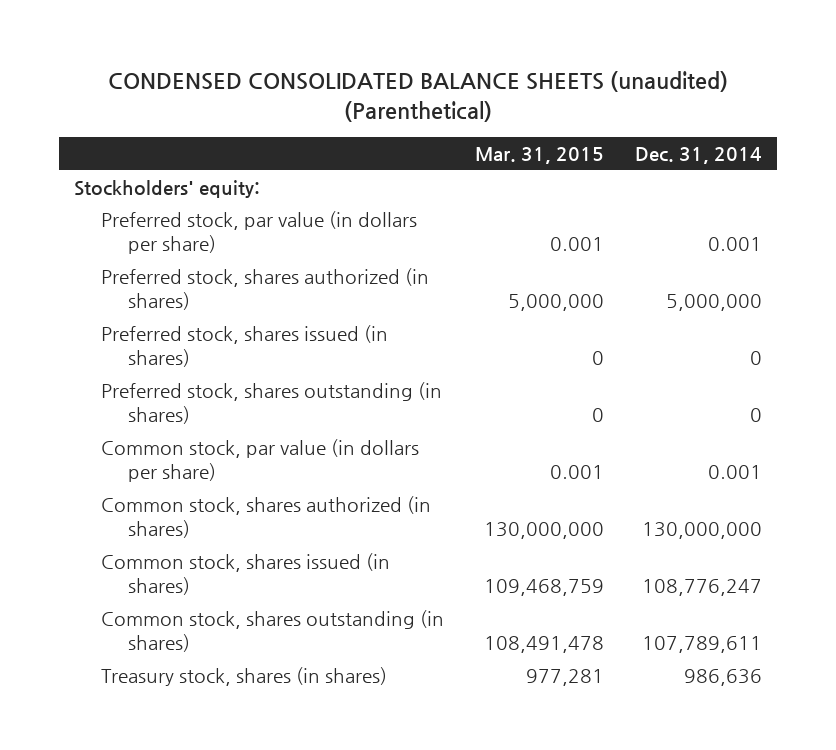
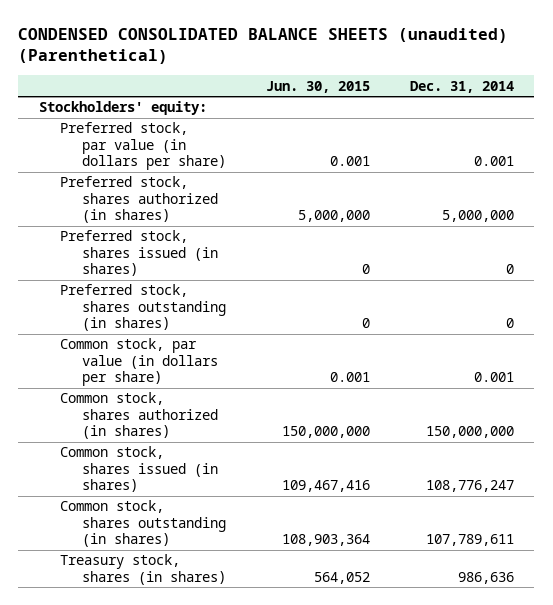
- | Mar. 31, 2015 | Dec. 31, 2014
+ | Jun. 30, 2015 | Dec. 31, 2014
- Common stock, shares authorized (in shares) | 130,000,000 | 130,000,000
+ Common stock, shares authorized (in shares) | 150,000,000 | 150,000,000

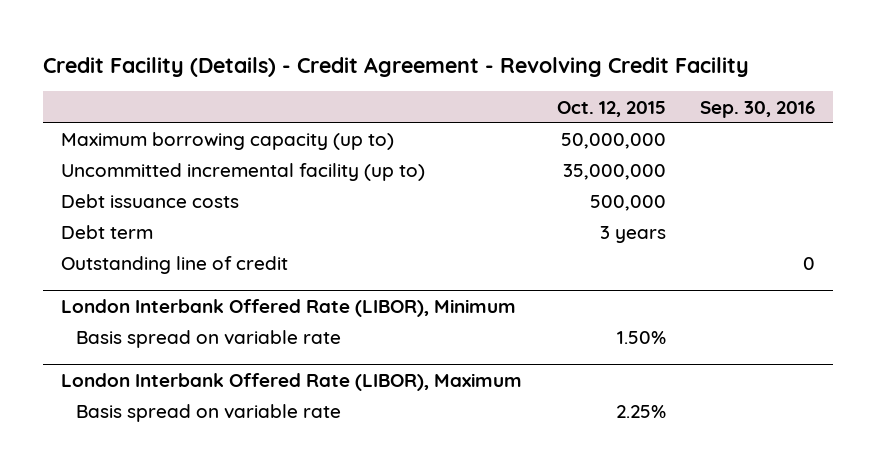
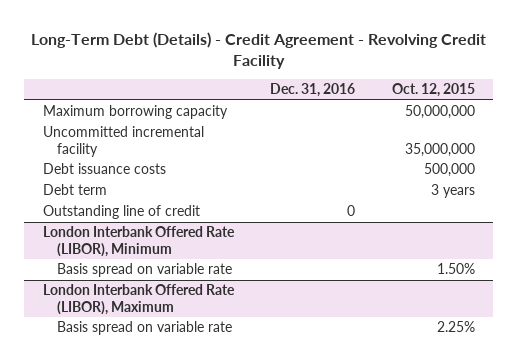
- Credit Facility (Details) - Credit Agreement - Revolving Credit Facility
+ Long-Term Debt (Details) - Credit Agreement - Revolving Credit Facility
- | Oct. 12, 2015 | Sep. 30, 2016
+ | Dec. 31, 2016 | Oct. 12, 2015
- Maximum borrowing capacity (up to) | 50,000,000 |
- Uncommitted incremental facility (up to) | 35,000,000 |
+ Maximum borrowing capacity | | 50,000,000
+ Uncommitted incremental facility | | 35,000,000

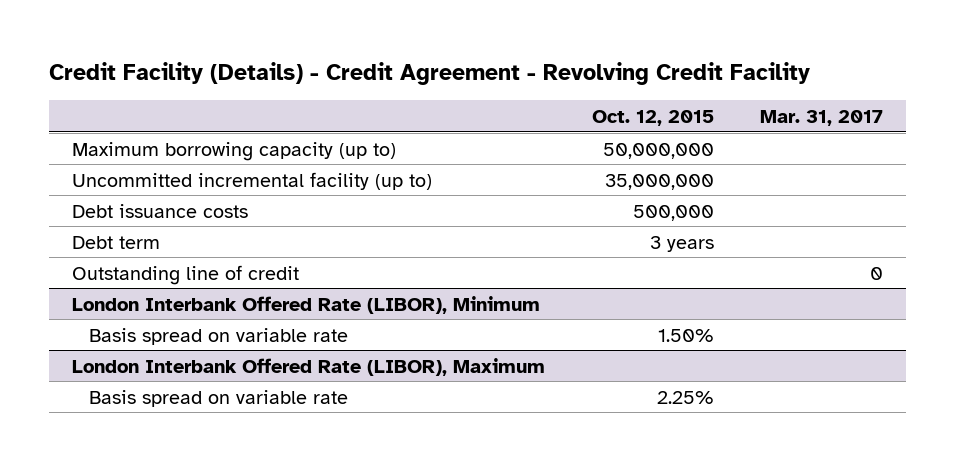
- Long-Term Debt (Details) - Credit Agreement - Revolving Credit Facility
+ Credit Facility (Details) - Credit Agreement - Revolving Credit Facility
- | Dec. 31, 2016 | Oct. 12, 2015
+ | Oct. 12, 2015 | Mar. 31, 2017
- Maximum borrowing capacity | | 50,000,000
- Uncommitted incremental facility | | 35,000,000
+ Maximum borrowing capacity (up to) | 50,000,000 |
+ Uncommitted incremental facility (up to) | 35,000,000 |

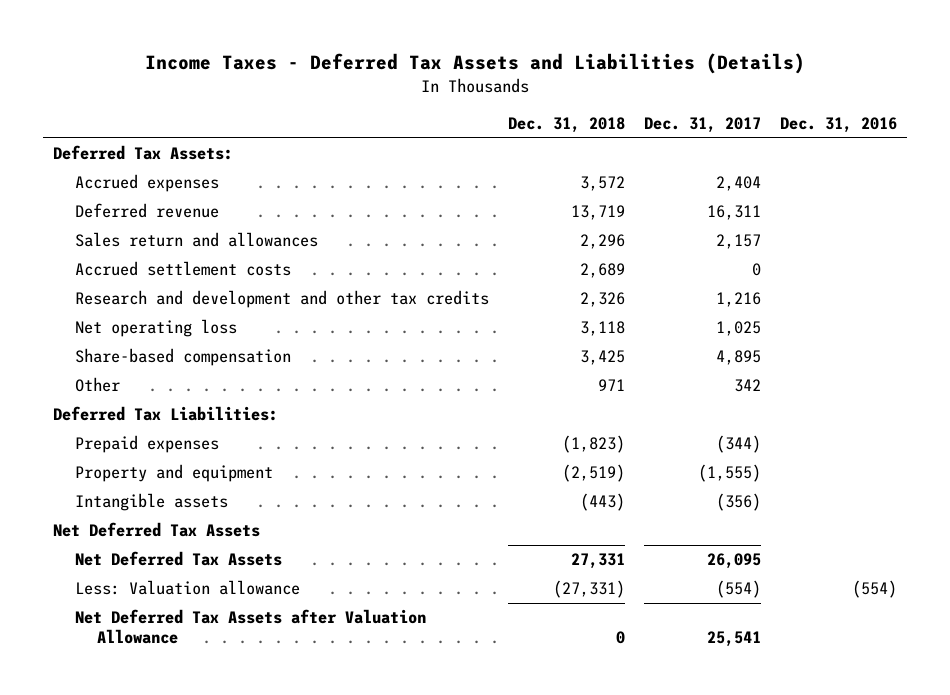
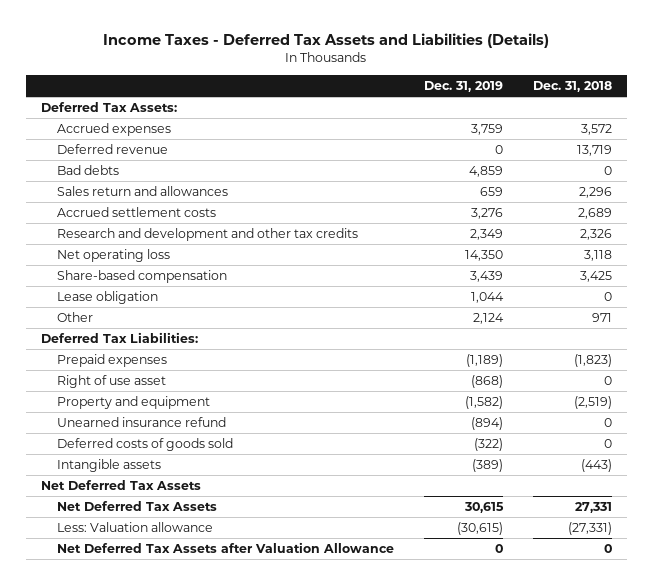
- | Dec. 31, 2018 | Dec. 31, 2017 | Dec. 31, 2016
+ | Dec. 31, 2019 | Dec. 31, 2018
+ Bad debts | 4,859 | 0
+ Lease obligation | 1,044 | 0
+ Right of use asset | (868) | 0
+ Unearned insurance refund | (894) | 0
+ Deferred costs of goods sold | (322) | 0

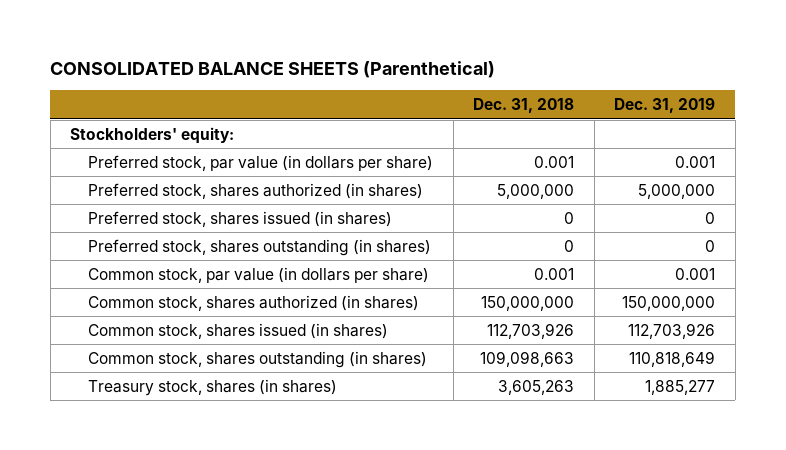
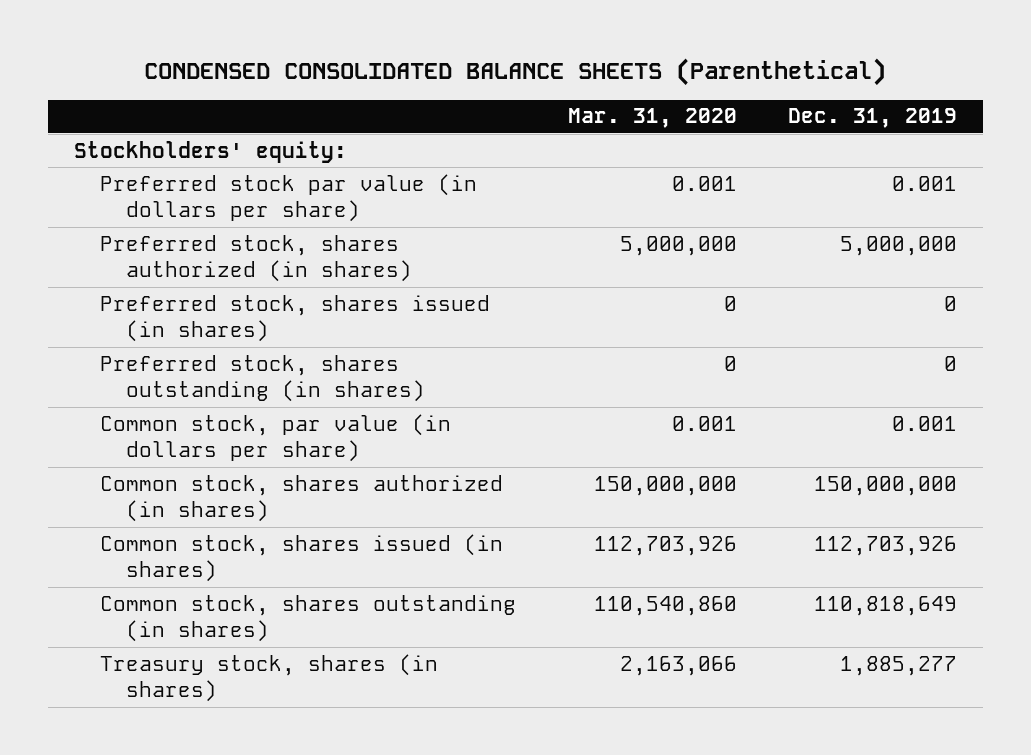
- CONSOLIDATED BALANCE SHEETS (Parenthetical)
+ CONDENSED CONSOLIDATED BALANCE SHEETS (Parenthetical)
- | Dec. 31, 2018 | Dec. 31, 2019
+ | Mar. 31, 2020 | Dec. 31, 2019
- Preferred stock, par value (in dollars per share) | 0.001 | 0.001
+ Preferred stock par value (in dollars per share) | 0.001 | 0.001

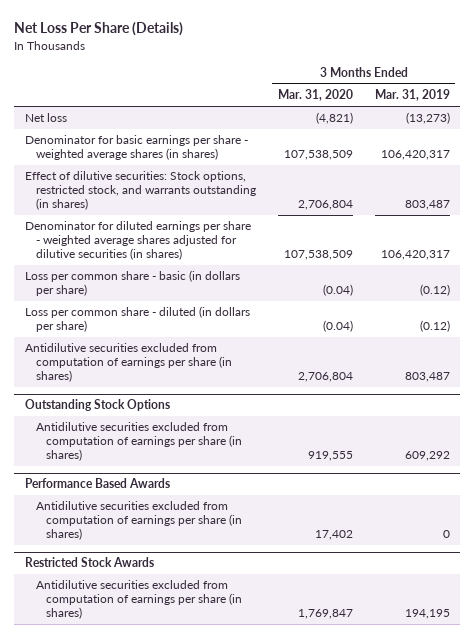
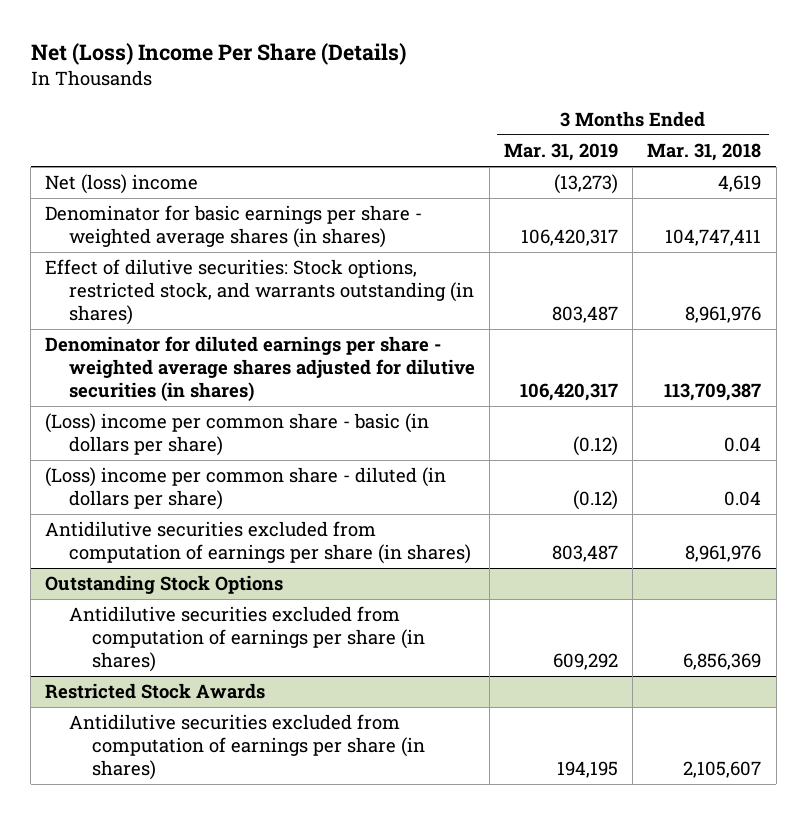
- Net Loss Per Share (Details)
+ Net (Loss) Income Per Share (Details)
- | 3 Months Ended Mar. 31, 2020 | 3 Months Ended Mar. 31, 2019
+ | 3 Months Ended Mar. 31, 2019 | 3 Months Ended Mar. 31, 2018
- Net loss | (4,821) | (13,273)
+ Net (loss) income | (13,273) | 4,619
- Loss per common share - basic (in dollars per share) | (0.04) | (0.12)
- Loss per common share - diluted (in dollars per share) | (0.04) | (0.12)
+ (Loss) income per common share - basic (in dollars per share) | (0.12) | 0.04
+ (Loss) income per common share - diluted (in dollars per share) | (0.12) | 0.04
- Performance Based Awards
- Antidilutive securities excluded from computation of earnings per share (in shares) | 17,402 | 0

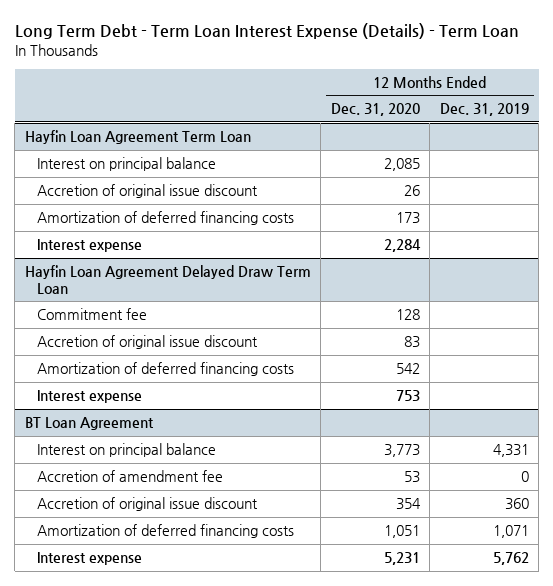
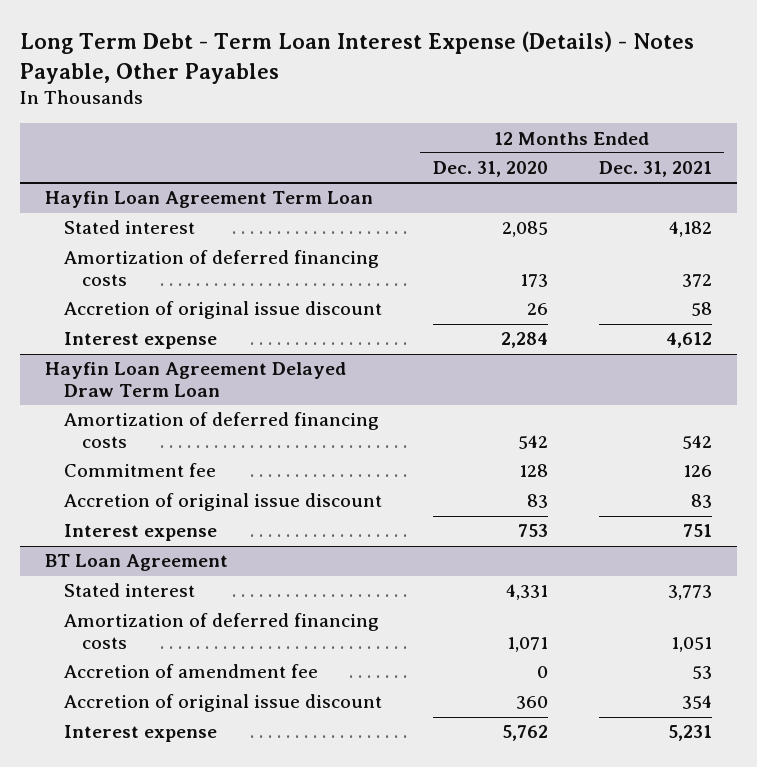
- Long Term Debt - Term Loan Interest Expense (Details) - Term Loan
+ Long Term Debt - Term Loan Interest Expense (Details) - Notes Payable, Other Payables
- | 12 Months Ended Dec. 31, 2020 | 12 Months Ended Dec. 31, 2019
+ | 12 Months Ended Dec. 31, 2020 | 12 Months Ended Dec. 31, 2021
@ Hayfin Loan Agreement Term Loan
- Interest on principal balance | 2,085 |
+ Stated interest | 2,085 | 4,182
moved down: Accretion of original issue discount | 26 | 58
@ Hayfin Loan Agreement Delayed Draw Term Loan
moved up: Amortization of deferred financing costs | 542 | 542
@ BT Loan Agreement
- Interest on principal balance | 3,773 | 4,331
- Accretion of amendment fee | 53 | 0
- Accretion of original issue discount | 354 | 360
- Amortization of deferred financing costs | 1,051 | 1,071
- Interest expense | 5,231 | 5,762
+ Stated interest | 4,331 | 3,773
+ Amortization of deferred financing costs | 1,071 | 1,051
+ Accretion of amendment fee | 0 | 53
+ Accretion of original issue discount | 360 | 354
+ Interest expense | 5,762 | 5,231

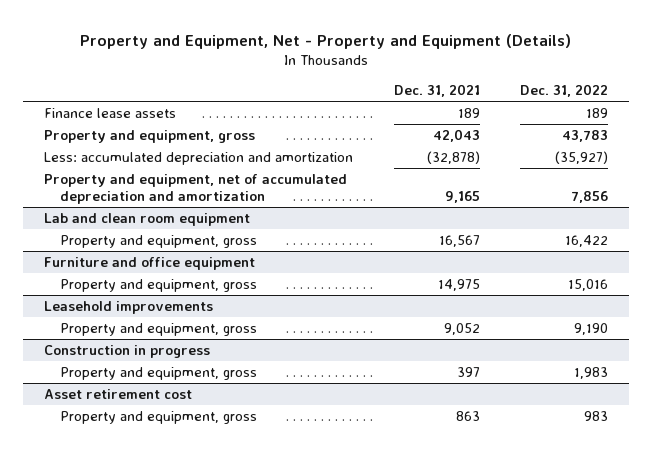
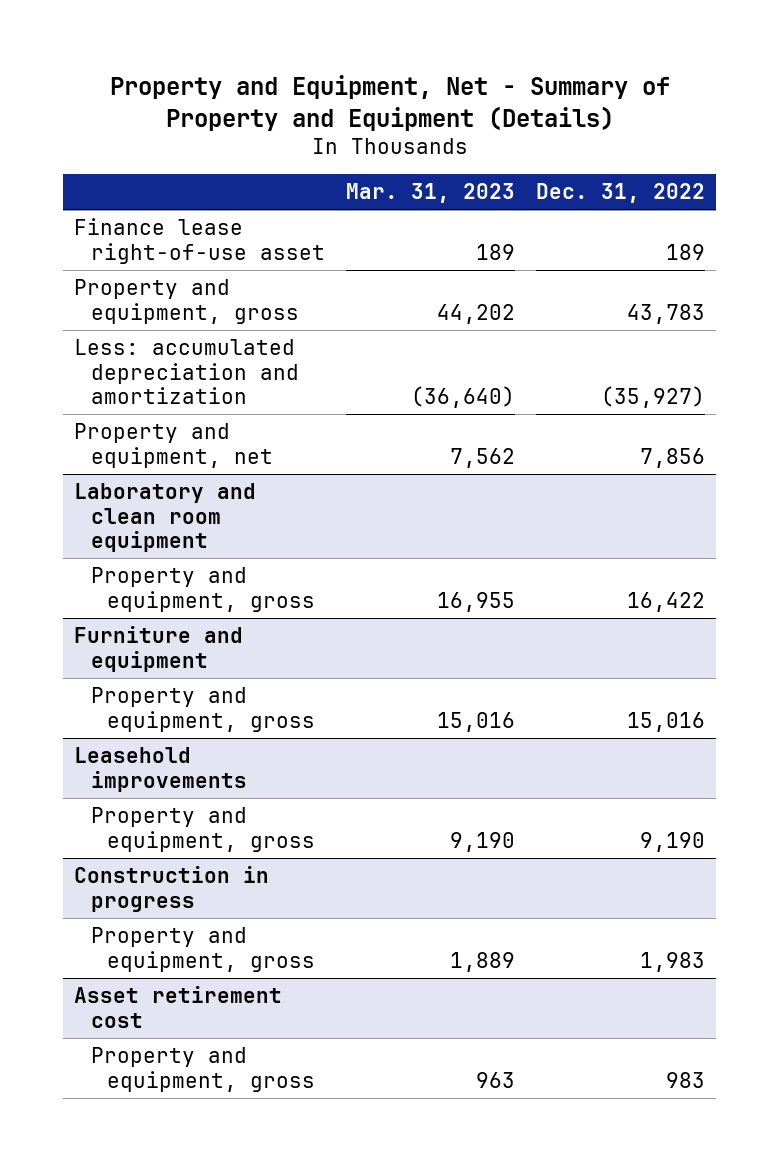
- Property and Equipment, Net - Property and Equipment (Details)
+ Property and Equipment, Net - Summary of Property and Equipment (Details)
- | Dec. 31, 2021 | Dec. 31, 2022
+ | Mar. 31, 2023 | Dec. 31, 2022
- Finance lease assets | 189 | 189
+ Finance lease right-of-use asset | 189 | 189
- Property and equipment, net of accumulated depreciation and amortization | 9,165 | 7,856
- Lab and clean room equipment
+ Property and equipment, net | 7,562 | 7,856
+ Laboratory and clean room equipment
- Furniture and office equipment
+ Furniture and equipment

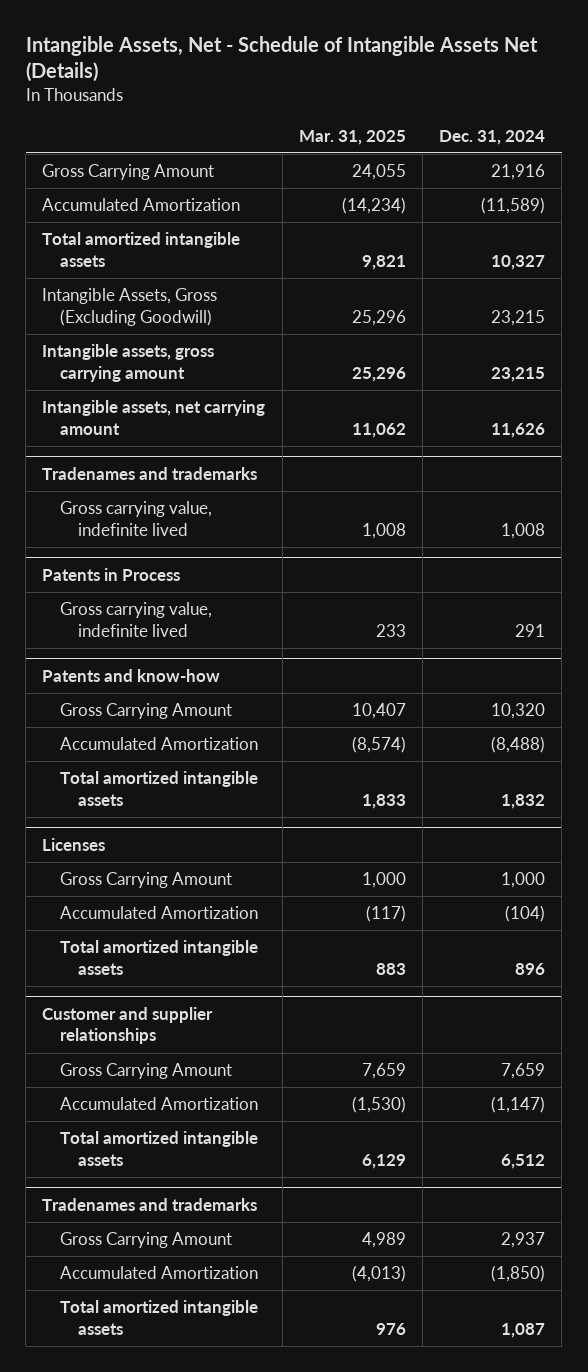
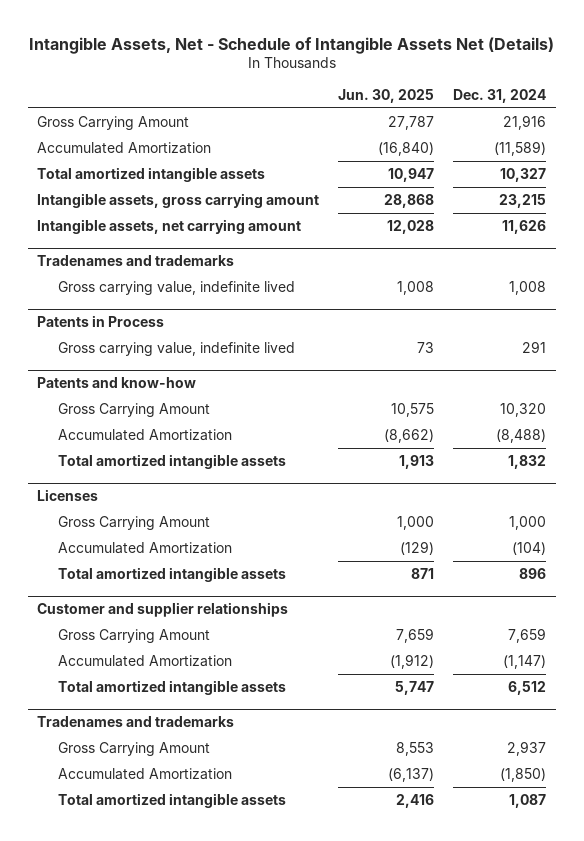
- | Mar. 31, 2025 | Dec. 31, 2024
+ | Jun. 30, 2025 | Dec. 31, 2024
- Intangible Assets, Gross (Excluding Goodwill) | 25,296 | 23,215

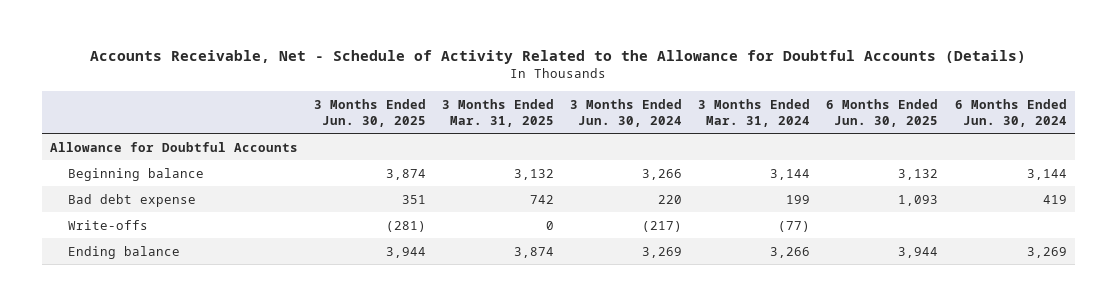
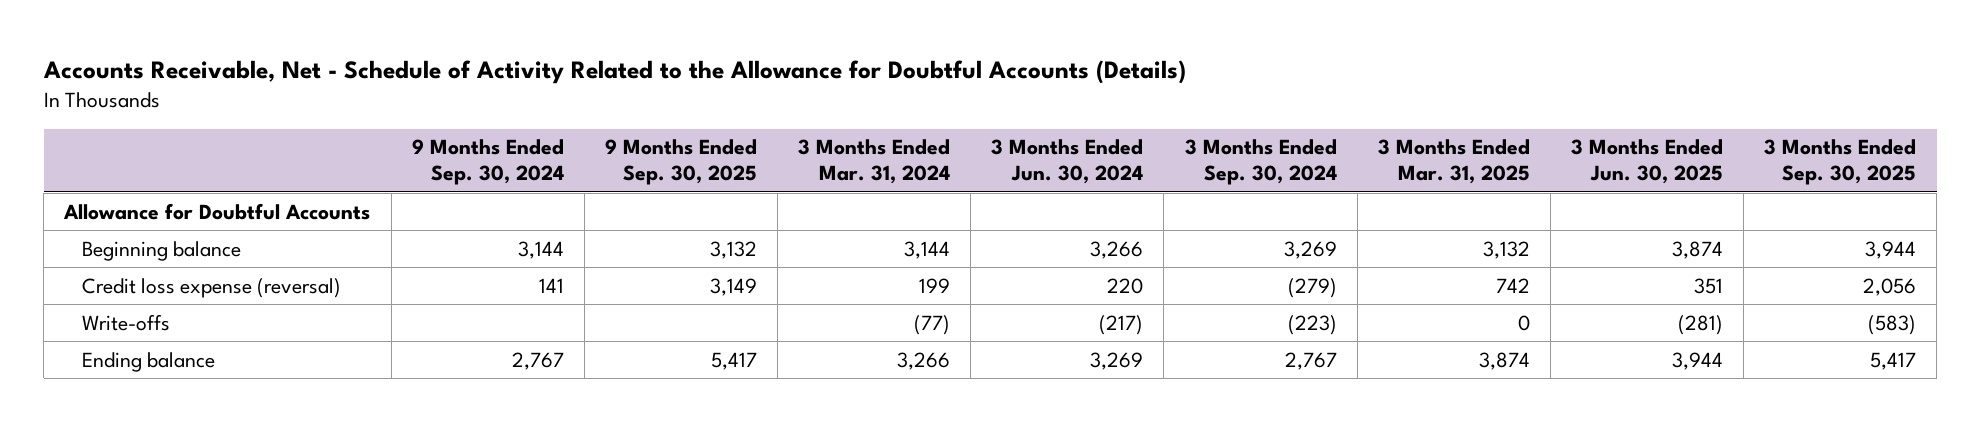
- | 3 Months Ended Jun. 30, 2025 | 3 Months Ended Mar. 31, 2025 | 3 Months Ended Jun. 30, 2024 | 3 Months Ended Mar. 31, 2024 | 6 Months Ended Jun. 30, 2025 | 6 Months Ended Jun. 30, 2024
+ | 9 Months Ended Sep. 30, 2024 | 9 Months Ended Sep. 30, 2025 | 3 Months Ended Mar. 31, 2024 | 3 Months Ended Jun. 30, 2024 | 3 Months Ended Sep. 30, 2024 | 3 Months Ended Mar. 31, 2025 | 3 Months Ended Jun. 30, 2025 | 3 Months Ended Sep. 30, 2025
- Bad debt expense | 351 | 742 | 220 | 199 | 1,093 | 419
+ Credit loss expense (reversal) | 141 | 3,149 | 199 | 220 | (279) | 742 | 351 | 2,056

